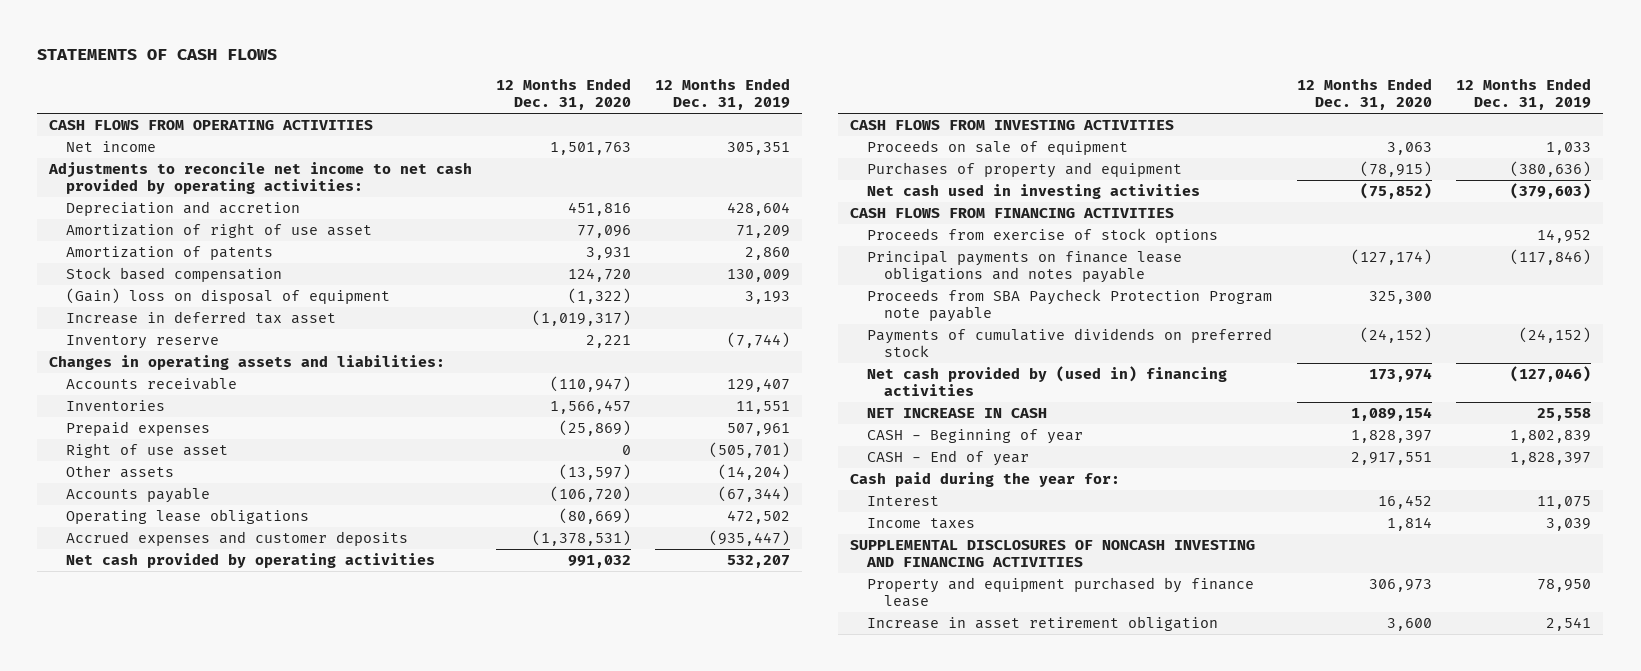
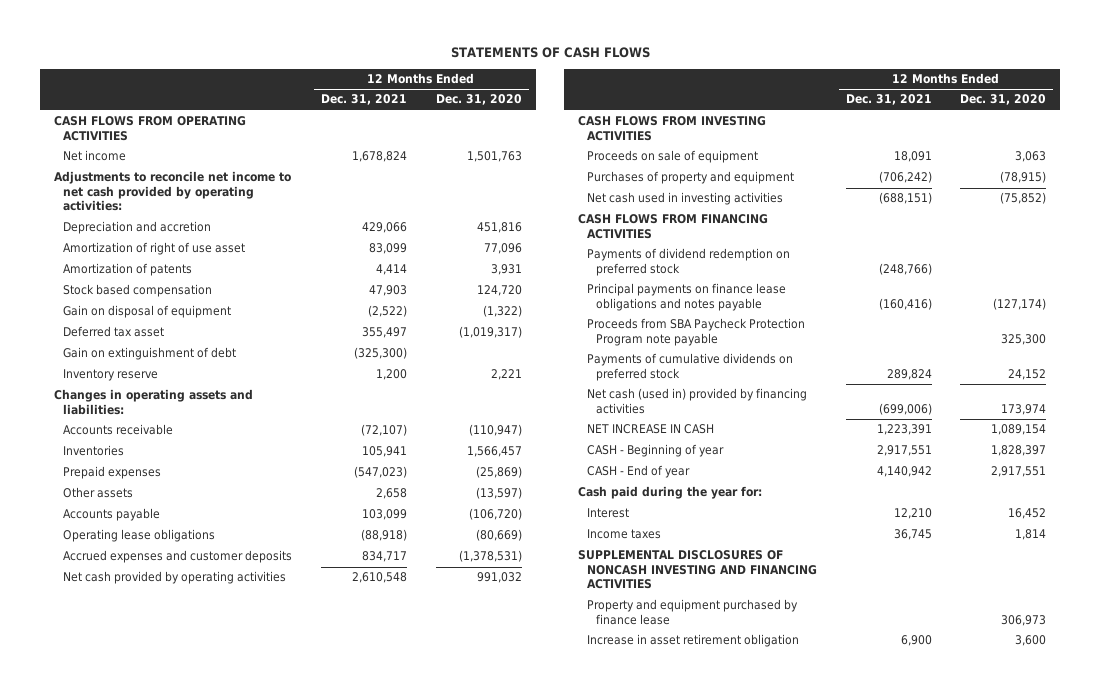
- | 12 Months Ended Dec. 31, 2020 | 12 Months Ended Dec. 31, 2019
+ | 12 Months Ended Dec. 31, 2021 | 12 Months Ended Dec. 31, 2020
- (Gain) loss on disposal of equipment | (1,322) | 3,193
- Increase in deferred tax asset | (1,019,317) |
+ Gain on disposal of equipment | (2,522) | (1,322)
+ Deferred tax asset | 355,497 | (1,019,317)
+ Gain on extinguishment of debt | (325,300) |
- Right of use asset | 0 | (505,701)
- Proceeds from exercise of stock options | | 14,952
+ Payments of dividend redemption on preferred stock | (248,766) |
- Payments of cumulative dividends on preferred stock | (24,152) | (24,152)
- Net cash provided by (used in) financing activities | 173,974 | (127,046)
+ Payments of cumulative dividends on preferred stock | 289,824 | 24,152
+ Net cash (used in) provided by financing activities | (699,006) | 173,974

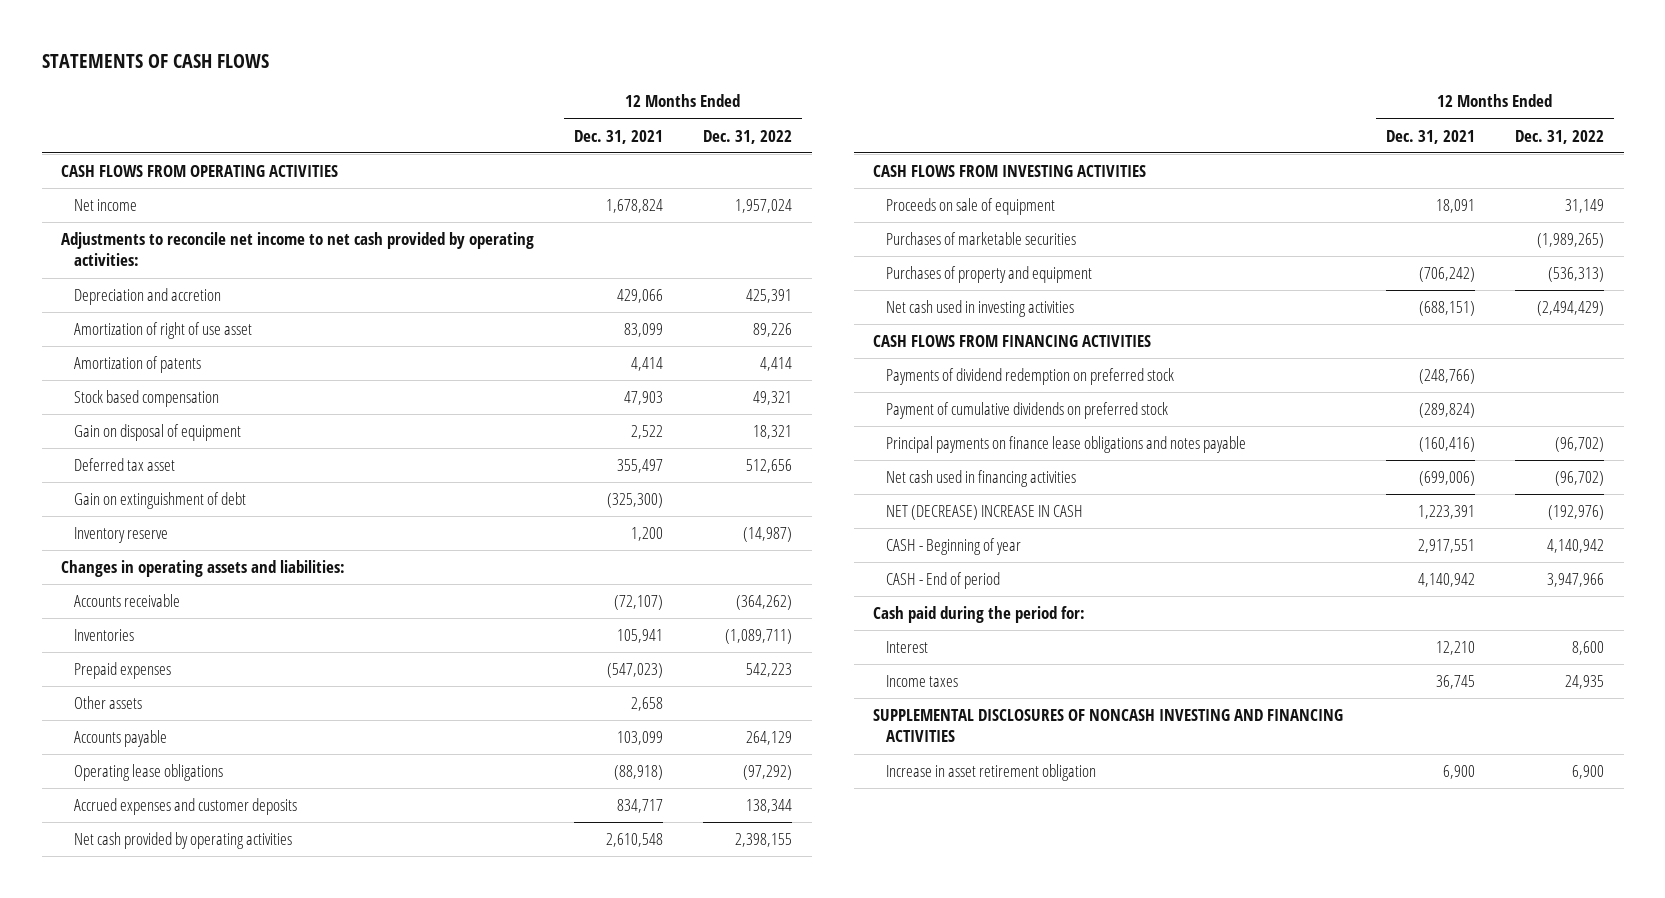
- | 12 Months Ended Dec. 31, 2021 | 12 Months Ended Dec. 31, 2020
+ | 12 Months Ended Dec. 31, 2021 | 12 Months Ended Dec. 31, 2022
- Gain on disposal of equipment | (2,522) | (1,322)
+ Gain on disposal of equipment | 2,522 | 18,321
+ Purchases of marketable securities | | (1,989,265)
+ Payment of cumulative dividends on preferred stock | (289,824) |
- Proceeds from SBA Paycheck Protection Program note payable | | 325,300
- Payments of cumulative dividends on preferred stock | 289,824 | 24,152
- Net cash (used in) provided by financing activities | (699,006) | 173,974
- NET INCREASE IN CASH | 1,223,391 | 1,089,154
+ Net cash used in financing activities | (699,006) | (96,702)
+ NET (DECREASE) INCREASE IN CASH | 1,223,391 | (192,976)
- CASH - End of year | 4,140,942 | 2,917,551
- Cash paid during the year for:
+ CASH - End of period | 4,140,942 | 3,947,966
+ Cash paid during the period for:
- Property and equipment purchased by finance lease | | 306,973

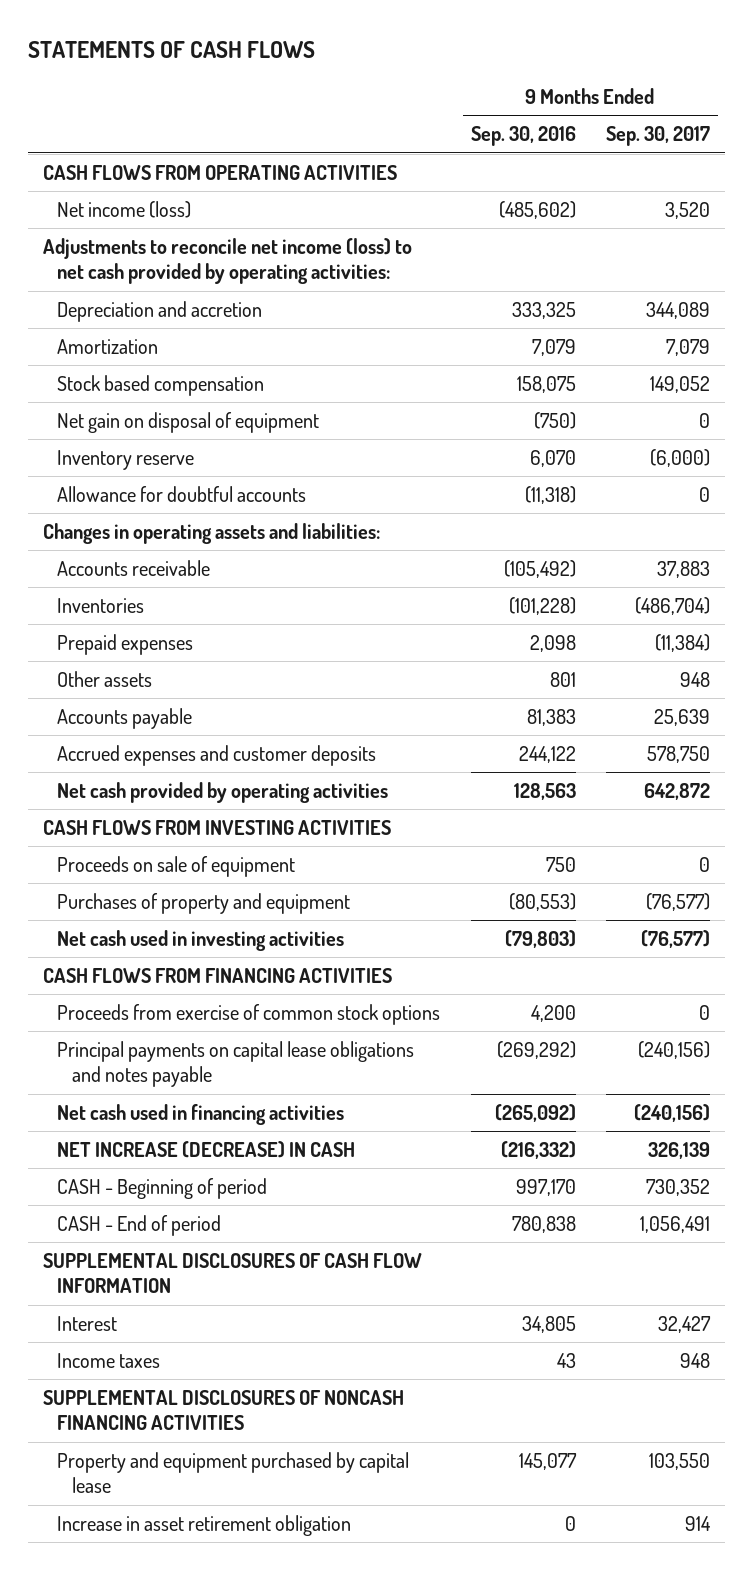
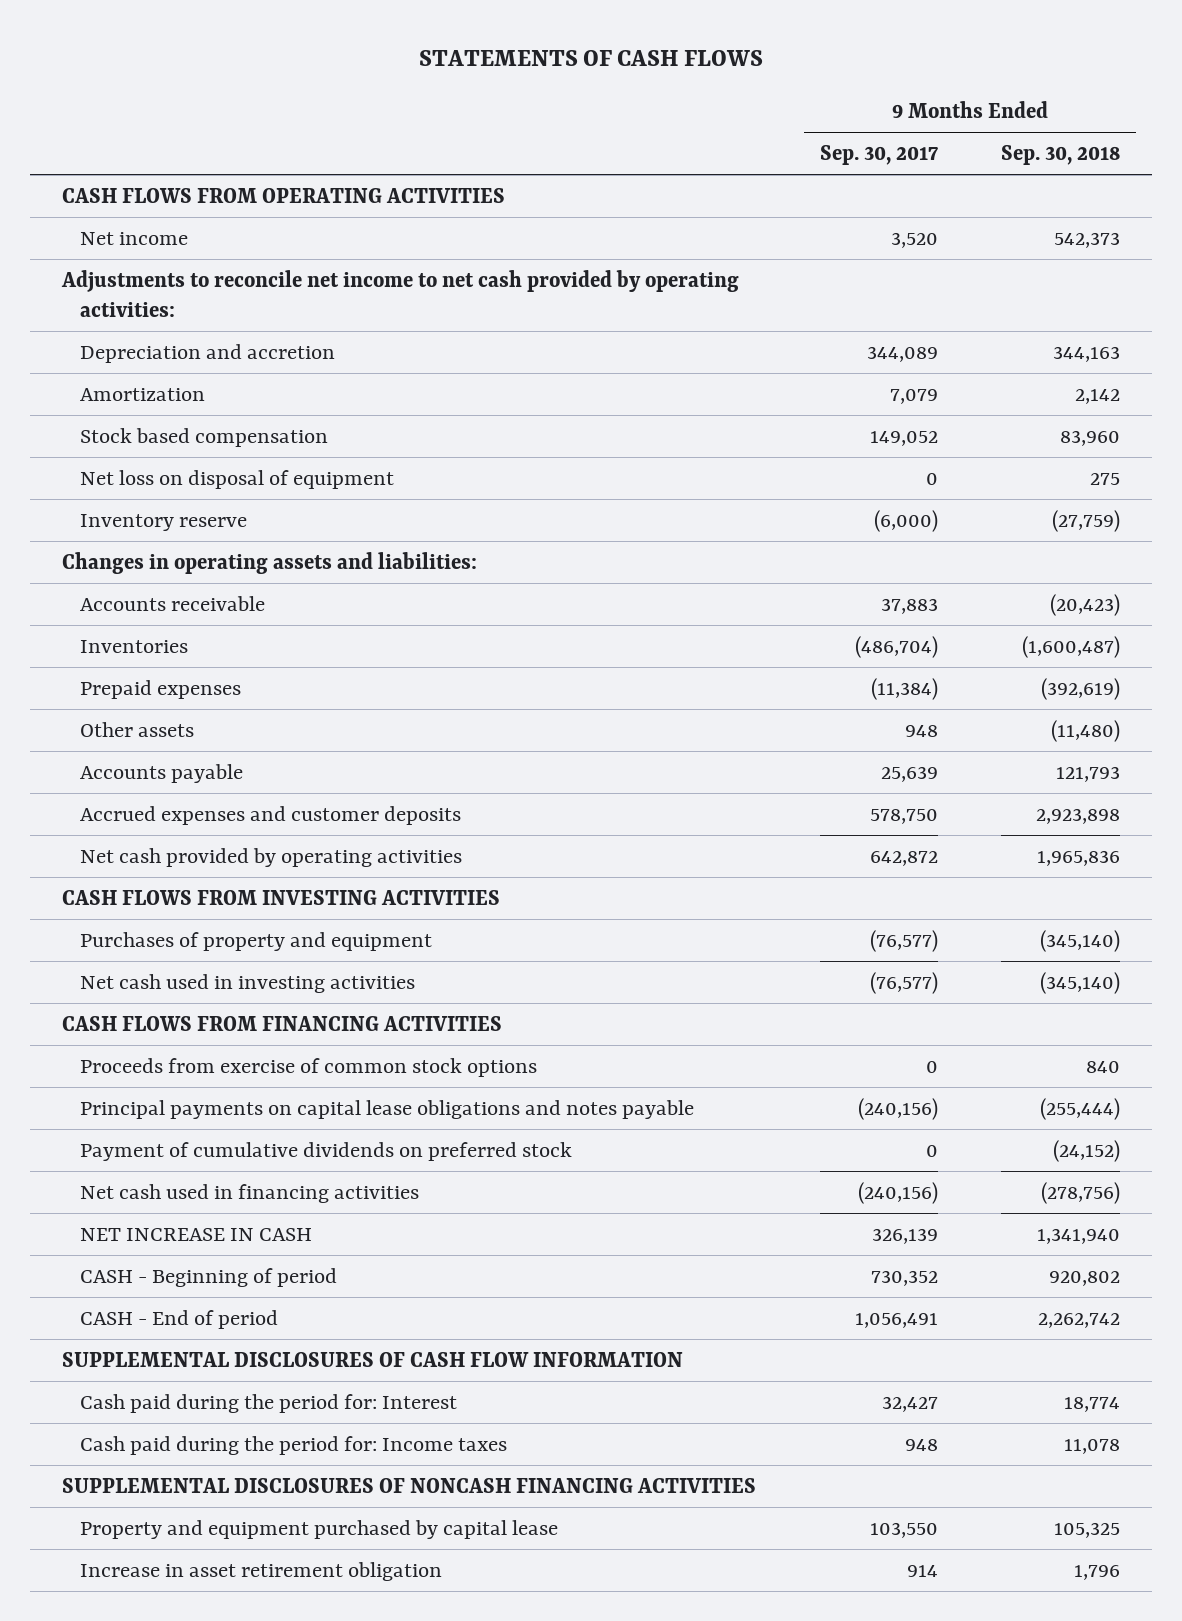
- | 9 Months Ended Sep. 30, 2016 | 9 Months Ended Sep. 30, 2017
+ | 9 Months Ended Sep. 30, 2017 | 9 Months Ended Sep. 30, 2018
- Net income (loss) | (485,602) | 3,520
- Adjustments to reconcile net income (loss) to net cash provided by operating activities:
+ Net income | 3,520 | 542,373
+ Adjustments to reconcile net income to net cash provided by operating activities:
- Net gain on disposal of equipment | (750) | 0
+ Net loss on disposal of equipment | 0 | 275
- Allowance for doubtful accounts | (11,318) | 0
- Proceeds on sale of equipment | 750 | 0
+ Payment of cumulative dividends on preferred stock | 0 | (24,152)
- NET INCREASE (DECREASE) IN CASH | (216,332) | 326,139
+ NET INCREASE IN CASH | 326,139 | 1,341,940
- Interest | 34,805 | 32,427
- Income taxes | 43 | 948
+ Cash paid during the period for: Interest | 32,427 | 18,774
+ Cash paid during the period for: Income taxes | 948 | 11,078

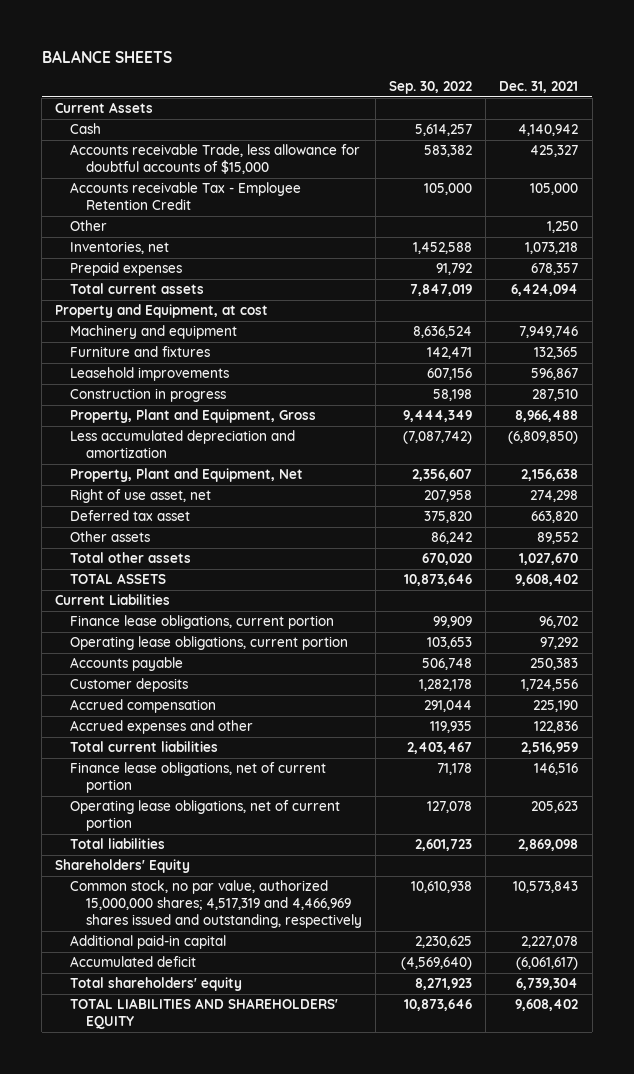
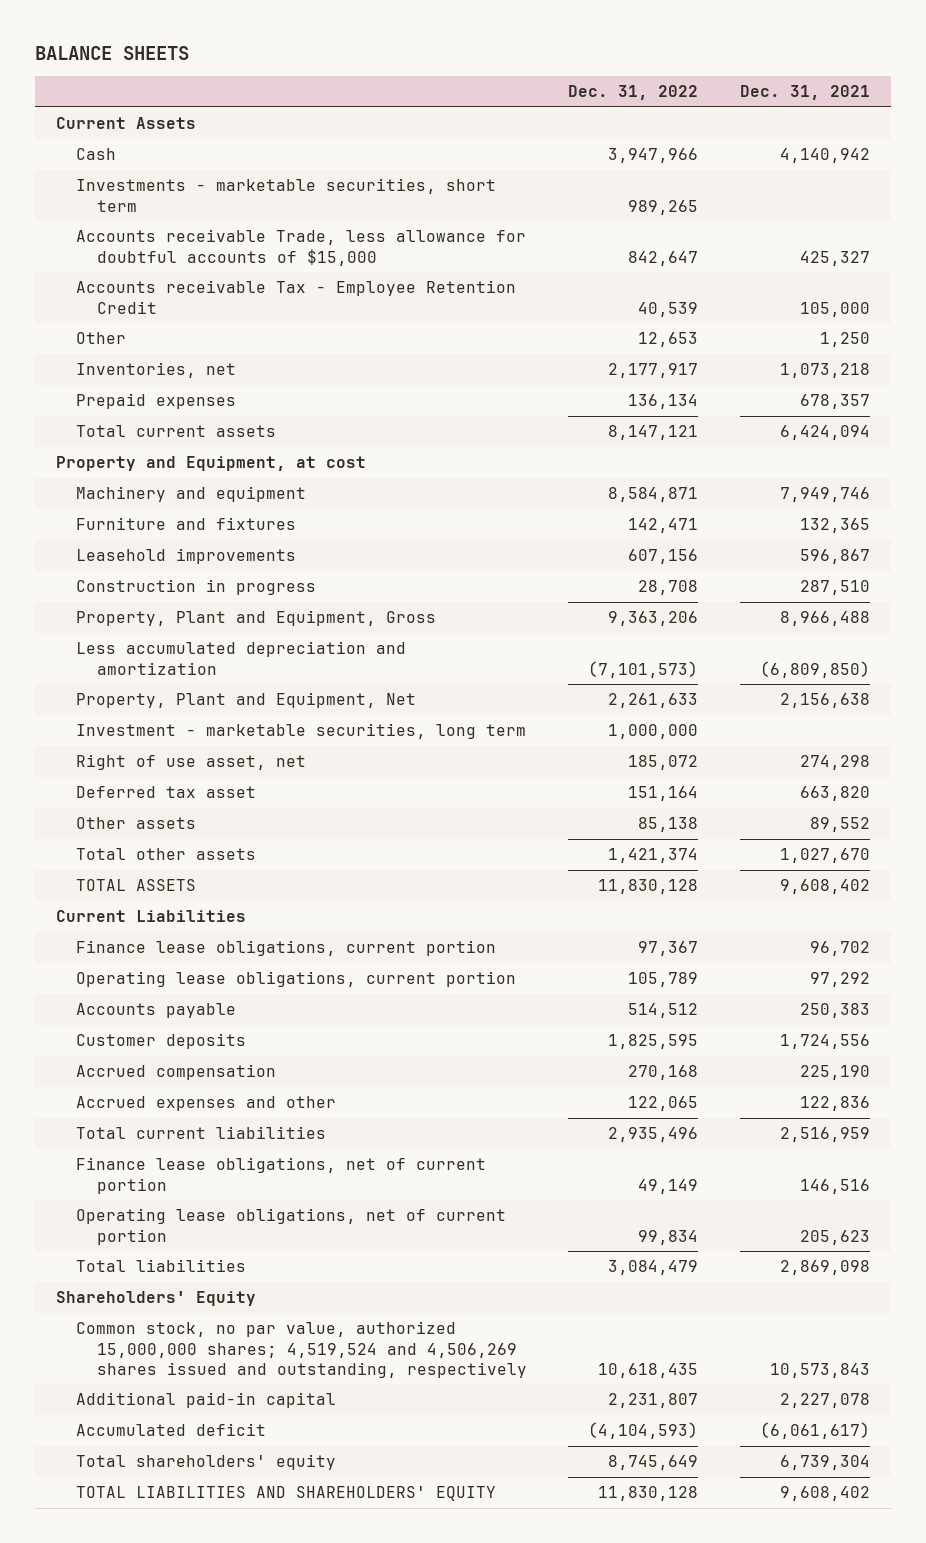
- | Sep. 30, 2022 | Dec. 31, 2021
+ | Dec. 31, 2022 | Dec. 31, 2021
+ Investments - marketable securities, short term | 989,265 |
+ Investment - marketable securities, long term | 1,000,000 |
- Common stock, no par value, authorized 15,000,000 shares; 4,517,319 and 4,466,969 shares issued and outstanding, respectively | 10,610,938 | 10,573,843
+ Common stock, no par value, authorized 15,000,000 shares; 4,519,524 and 4,506,269 shares issued and outstanding, respectively | 10,618,435 | 10,573,843

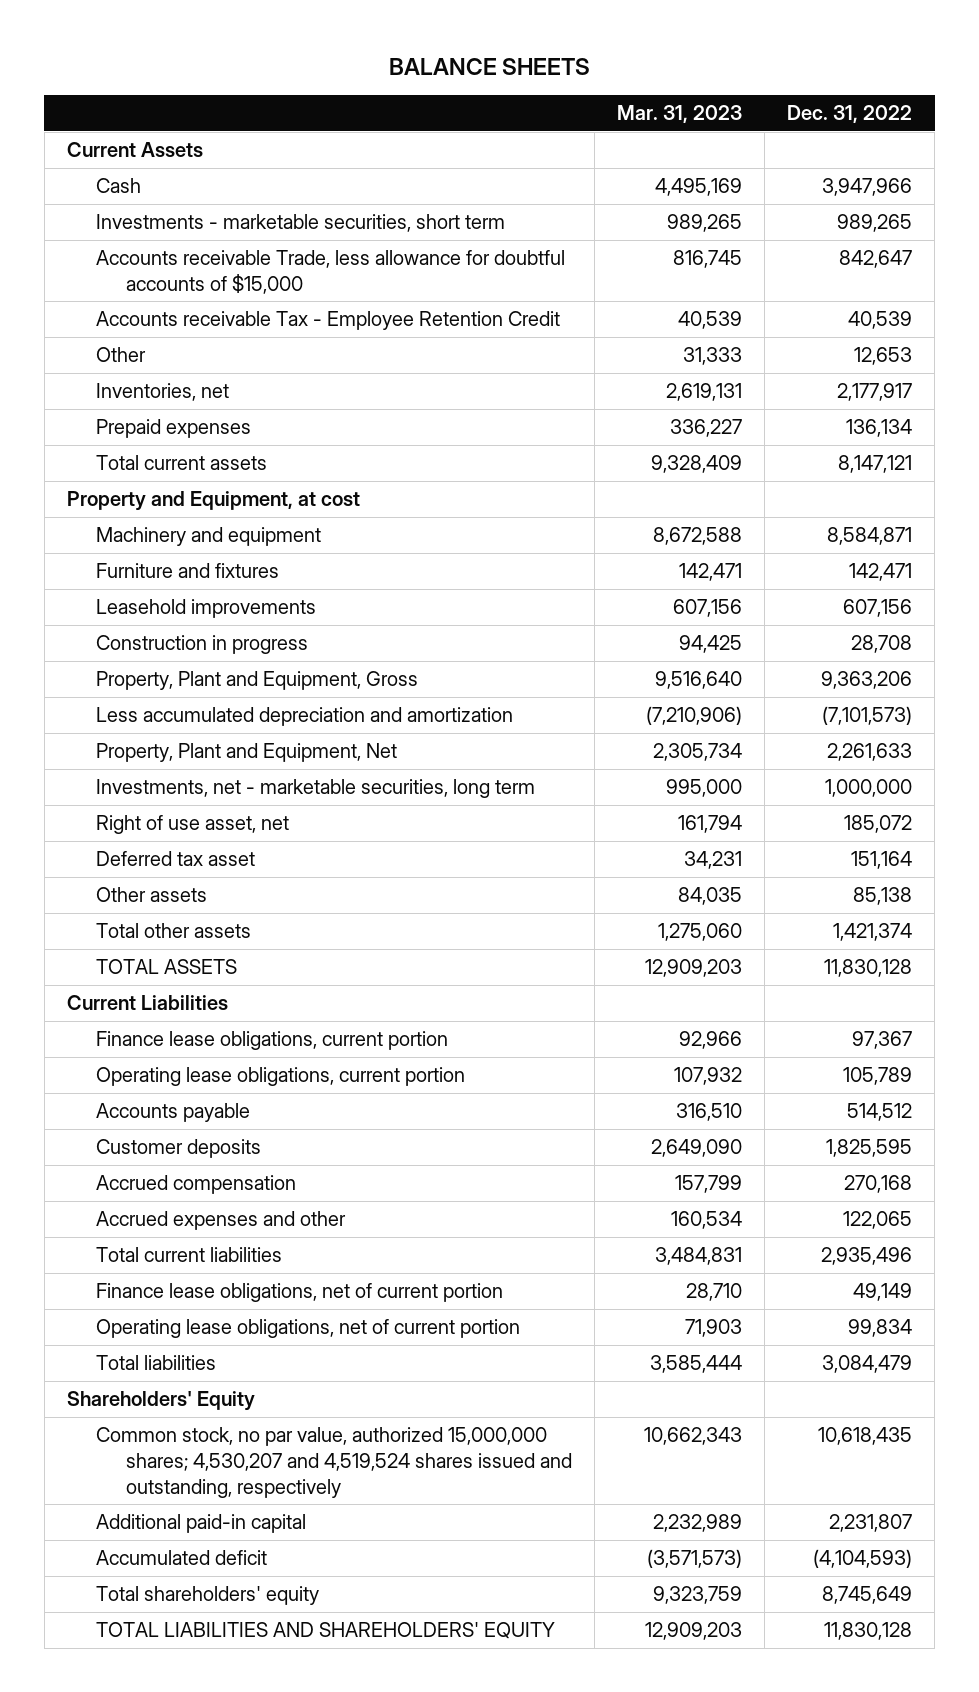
- | Dec. 31, 2022 | Dec. 31, 2021
+ | Mar. 31, 2023 | Dec. 31, 2022
- Investment - marketable securities, long term | 1,000,000 |
+ Investments, net - marketable securities, long term | 995,000 | 1,000,000
- Common stock, no par value, authorized 15,000,000 shares; 4,519,524 and 4,506,269 shares issued and outstanding, respectively | 10,618,435 | 10,573,843
+ Common stock, no par value, authorized 15,000,000 shares; 4,530,207 and 4,519,524 shares issued and outstanding, respectively | 10,662,343 | 10,618,435

